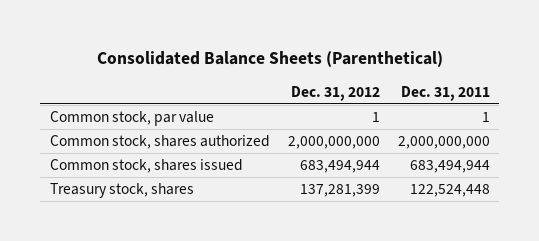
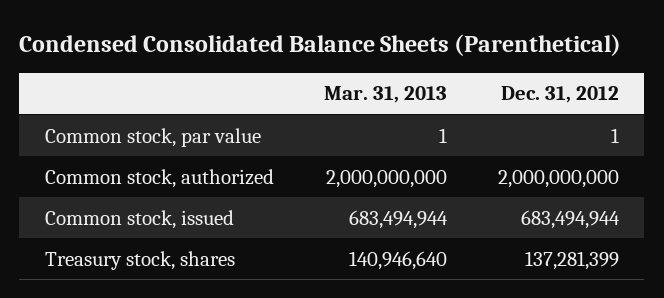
- Consolidated Balance Sheets (Parenthetical)
+ Condensed Consolidated Balance Sheets (Parenthetical)
- | Dec. 31, 2012 | Dec. 31, 2011
+ | Mar. 31, 2013 | Dec. 31, 2012
- Common stock, shares authorized | 2,000,000,000 | 2,000,000,000
- Common stock, shares issued | 683,494,944 | 683,494,944
+ Common stock, authorized | 2,000,000,000 | 2,000,000,000
+ Common stock, issued | 683,494,944 | 683,494,944

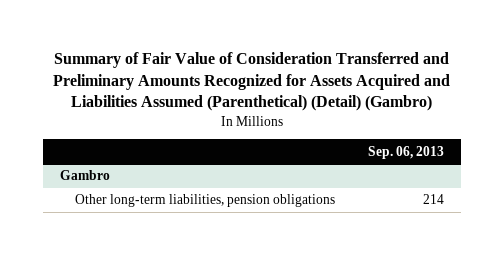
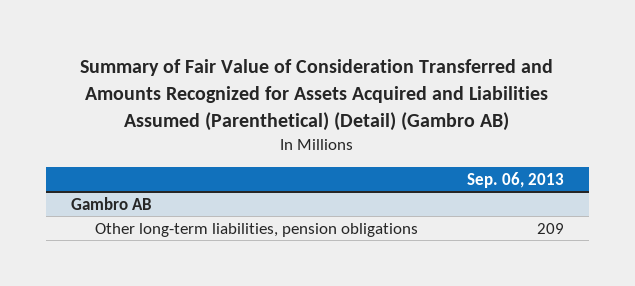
- Summary of Fair Value of Consideration Transferred and Preliminary Amounts Recognized for Assets Acquired and Liabilities Assumed (Parenthetical) (Detail) (Gambro)
+ Summary of Fair Value of Consideration Transferred and Amounts Recognized for Assets Acquired and Liabilities Assumed (Parenthetical) (Detail) (Gambro AB)
- Gambro
- Other long-term liabilities, pension obligations | 214
+ Gambro AB
+ Other long-term liabilities, pension obligations | 209

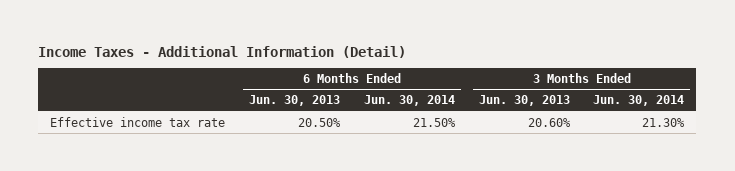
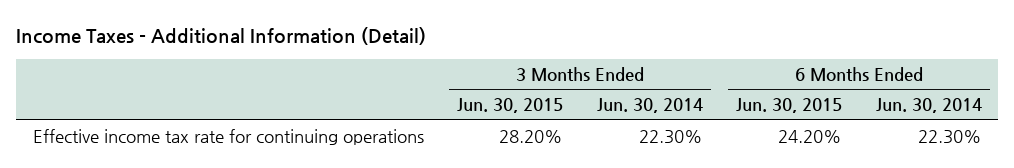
- | 6 Months Ended Jun. 30, 2013 | 6 Months Ended Jun. 30, 2014 | 3 Months Ended Jun. 30, 2013 | 3 Months Ended Jun. 30, 2014
+ | 3 Months Ended Jun. 30, 2015 | 3 Months Ended Jun. 30, 2014 | 6 Months Ended Jun. 30, 2015 | 6 Months Ended Jun. 30, 2014
- Effective income tax rate | 20.50% | 21.50% | 20.60% | 21.30%
+ Effective income tax rate for continuing operations | 28.20% | 22.30% | 24.20% | 22.30%

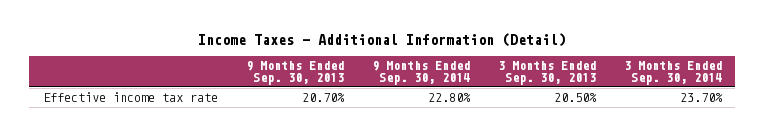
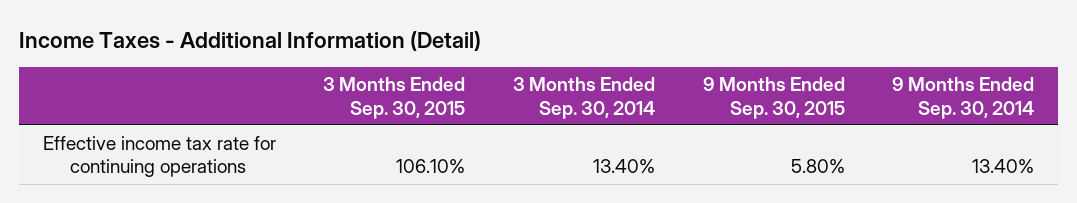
- | 9 Months Ended Sep. 30, 2013 | 9 Months Ended Sep. 30, 2014 | 3 Months Ended Sep. 30, 2013 | 3 Months Ended Sep. 30, 2014
+ | 3 Months Ended Sep. 30, 2015 | 3 Months Ended Sep. 30, 2014 | 9 Months Ended Sep. 30, 2015 | 9 Months Ended Sep. 30, 2014
- Effective income tax rate | 20.70% | 22.80% | 20.50% | 23.70%
+ Effective income tax rate for continuing operations | 106.10% | 13.40% | 5.80% | 13.40%

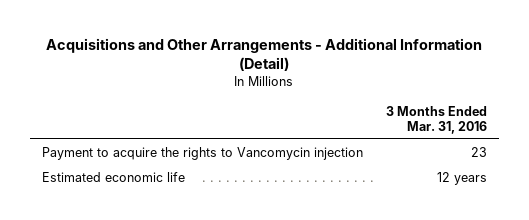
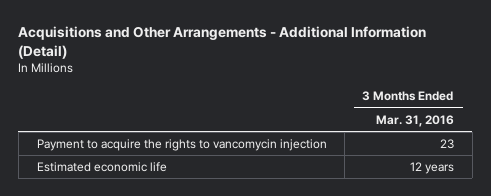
- Payment to acquire the rights to Vancomycin injection | 23
+ Payment to acquire the rights to vancomycin injection | 23

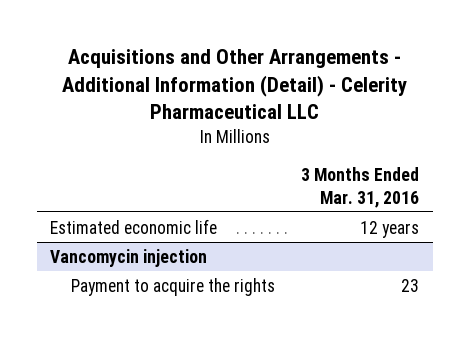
- Acquisitions and Other Arrangements - Additional Information (Detail)
+ Acquisitions and Other Arrangements - Additional Information (Detail) - Celerity Pharmaceutical LLC
- Payment to acquire the rights to vancomycin injection | 23
+ Vancomycin injection
+ Payment to acquire the rights | 23

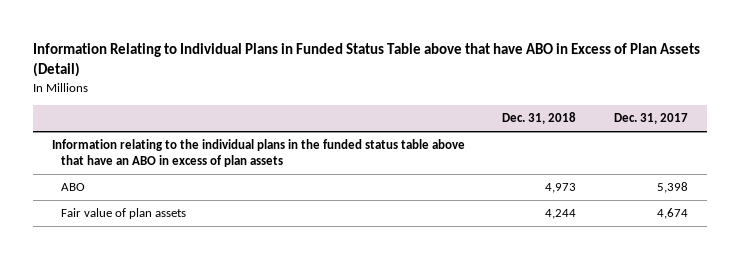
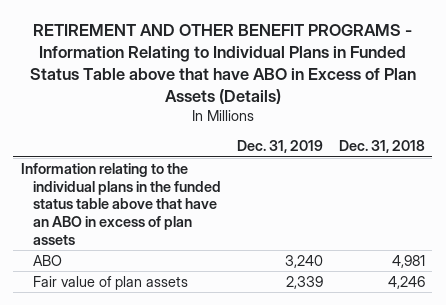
- Information Relating to Individual Plans in Funded Status Table above that have ABO in Excess of Plan Assets (Detail)
+ RETIREMENT AND OTHER BENEFIT PROGRAMS - Information Relating to Individual Plans in Funded Status Table above that have ABO in Excess of Plan Assets (Details)
- | Dec. 31, 2018 | Dec. 31, 2017
+ | Dec. 31, 2019 | Dec. 31, 2018
- ABO | 4,973 | 5,398
- Fair value of plan assets | 4,244 | 4,674
+ ABO | 3,240 | 4,981
+ Fair value of plan assets | 2,339 | 4,246

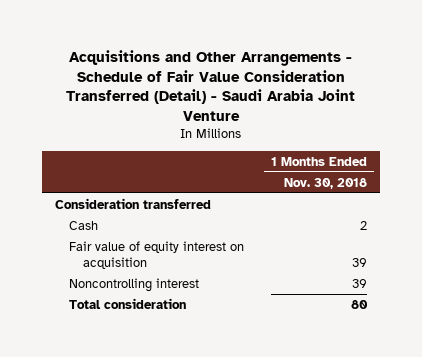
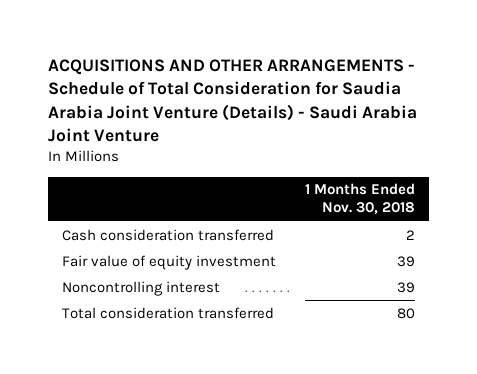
- Acquisitions and Other Arrangements - Schedule of Fair Value Consideration Transferred (Detail) - Saudi Arabia Joint Venture
+ ACQUISITIONS AND OTHER ARRANGEMENTS - Schedule of Total Consideration for Saudia Arabia Joint Venture (Details) - Saudi Arabia Joint Venture
- Consideration transferred
- Cash | 2
- Fair value of equity interest on acquisition | 39
+ Cash consideration transferred | 2
+ Fair value of equity investment | 39
- Total consideration | 80
+ Total consideration transferred | 80

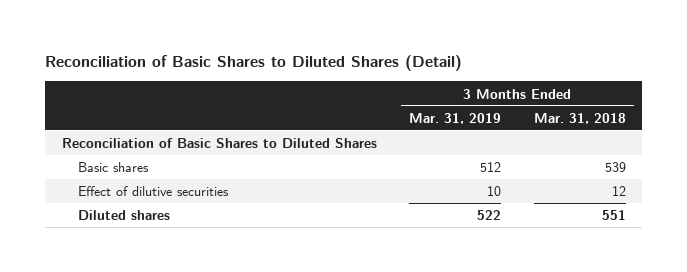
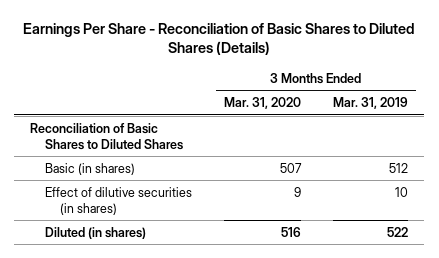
- Reconciliation of Basic Shares to Diluted Shares (Detail)
+ Earnings Per Share - Reconciliation of Basic Shares to Diluted Shares (Details)
- | 3 Months Ended Mar. 31, 2019 | 3 Months Ended Mar. 31, 2018
+ | 3 Months Ended Mar. 31, 2020 | 3 Months Ended Mar. 31, 2019
- Basic shares | 512 | 539
- Effect of dilutive securities | 10 | 12
- Diluted shares | 522 | 551
+ Basic (in shares) | 507 | 512
+ Effect of dilutive securities (in shares) | 9 | 10
+ Diluted (in shares) | 516 | 522

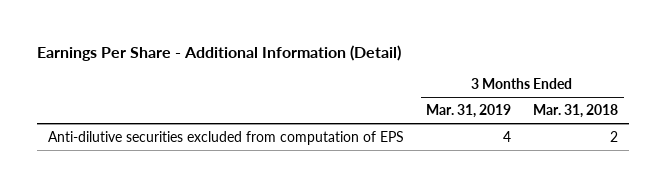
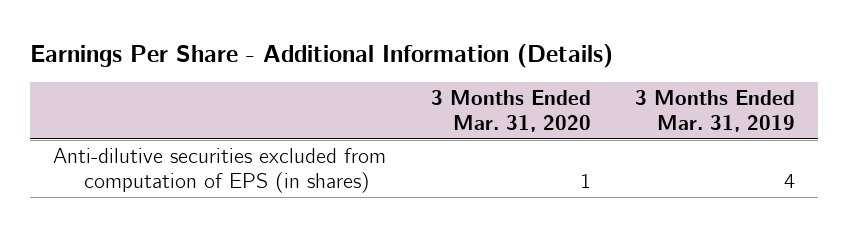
- Earnings Per Share - Additional Information (Detail)
+ Earnings Per Share - Additional Information (Details)
- | 3 Months Ended Mar. 31, 2019 | 3 Months Ended Mar. 31, 2018
+ | 3 Months Ended Mar. 31, 2020 | 3 Months Ended Mar. 31, 2019
- Anti-dilutive securities excluded from computation of EPS | 4 | 2
+ Anti-dilutive securities excluded from computation of EPS (in shares) | 1 | 4

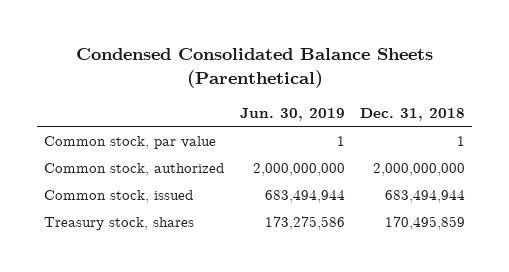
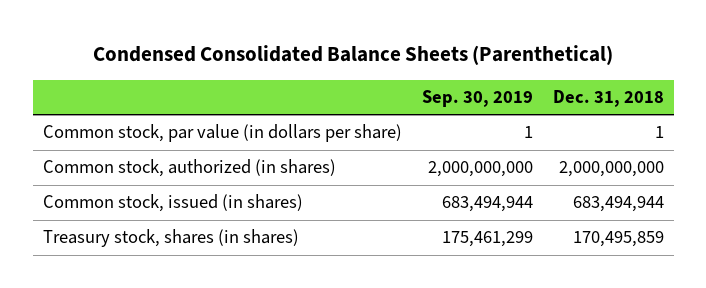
- | Jun. 30, 2019 | Dec. 31, 2018
+ | Sep. 30, 2019 | Dec. 31, 2018
- Common stock, par value | 1 | 1
- Common stock, authorized | 2,000,000,000 | 2,000,000,000
- Common stock, issued | 683,494,944 | 683,494,944
- Treasury stock, shares | 173,275,586 | 170,495,859
+ Common stock, par value (in dollars per share) | 1 | 1
+ Common stock, authorized (in shares) | 2,000,000,000 | 2,000,000,000
+ Common stock, issued (in shares) | 683,494,944 | 683,494,944
+ Treasury stock, shares (in shares) | 175,461,299 | 170,495,859

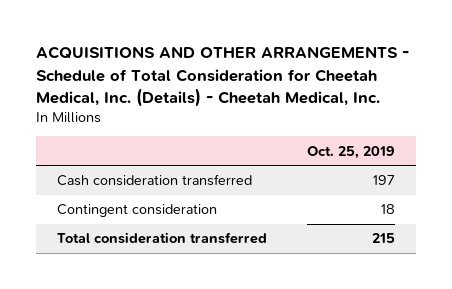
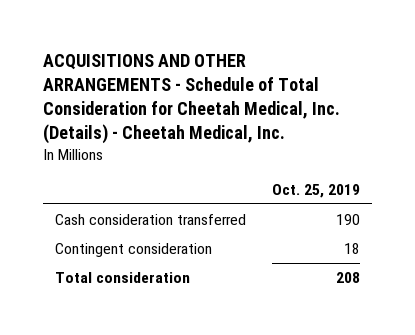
- Cash consideration transferred | 197
+ Cash consideration transferred | 190
- Total consideration transferred | 215
+ Total consideration | 208

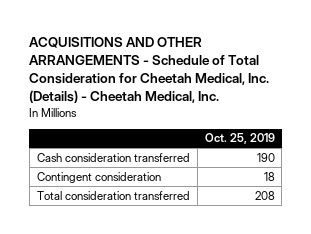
- Total consideration | 208
+ Total consideration transferred | 208

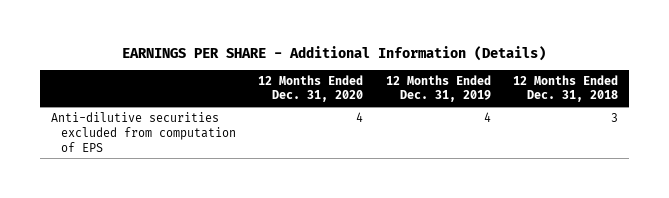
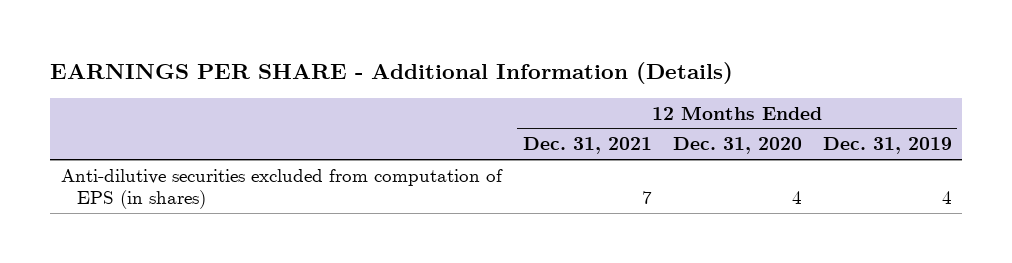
- | 12 Months Ended Dec. 31, 2020 | 12 Months Ended Dec. 31, 2019 | 12 Months Ended Dec. 31, 2018
+ | 12 Months Ended Dec. 31, 2021 | 12 Months Ended Dec. 31, 2020 | 12 Months Ended Dec. 31, 2019
- Anti-dilutive securities excluded from computation of EPS | 4 | 4 | 3
+ Anti-dilutive securities excluded from computation of EPS (in shares) | 7 | 4 | 4

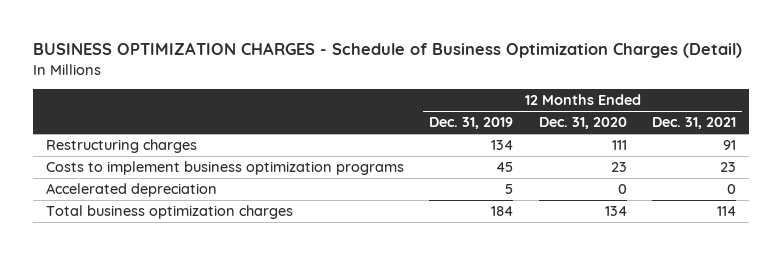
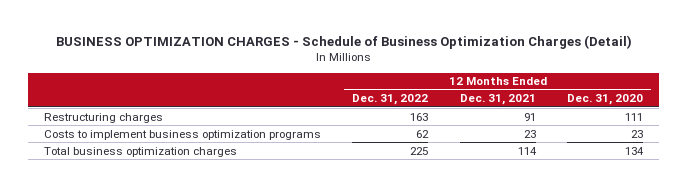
- | 12 Months Ended Dec. 31, 2019 | 12 Months Ended Dec. 31, 2020 | 12 Months Ended Dec. 31, 2021
+ | 12 Months Ended Dec. 31, 2022 | 12 Months Ended Dec. 31, 2021 | 12 Months Ended Dec. 31, 2020
- Accelerated depreciation | 5 | 0 | 0

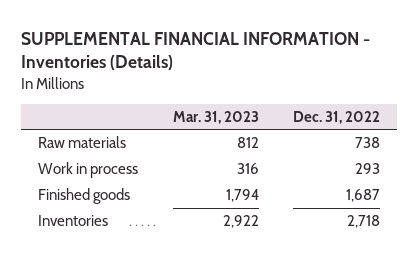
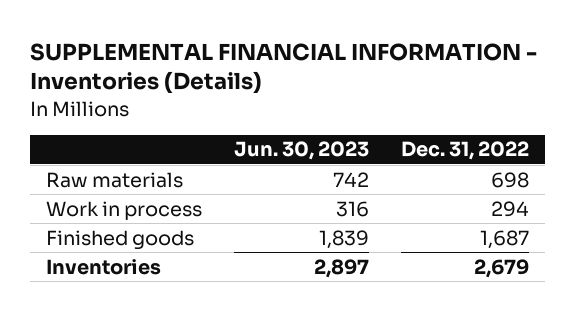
- | Mar. 31, 2023 | Dec. 31, 2022
+ | Jun. 30, 2023 | Dec. 31, 2022
- Raw materials | 812 | 738
- Work in process | 316 | 293
+ Raw materials | 742 | 698
+ Work in process | 316 | 294
- Inventories | 2,922 | 2,718
+ Inventories | 2,897 | 2,679

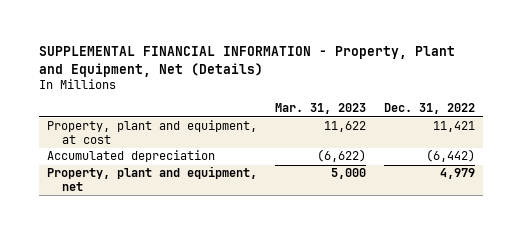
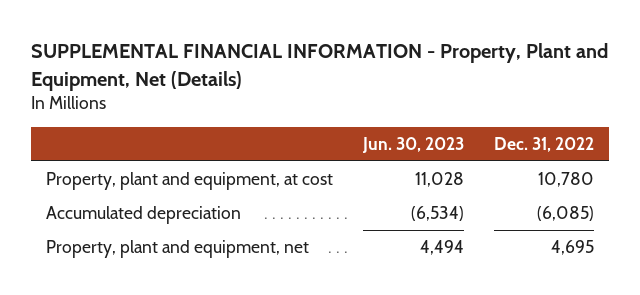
- | Mar. 31, 2023 | Dec. 31, 2022
+ | Jun. 30, 2023 | Dec. 31, 2022
- Property, plant and equipment, at cost | 11,622 | 11,421
- Accumulated depreciation | (6,622) | (6,442)
- Property, plant and equipment, net | 5,000 | 4,979
+ Property, plant and equipment, at cost | 11,028 | 10,780
+ Accumulated depreciation | (6,534) | (6,085)
+ Property, plant and equipment, net | 4,494 | 4,695

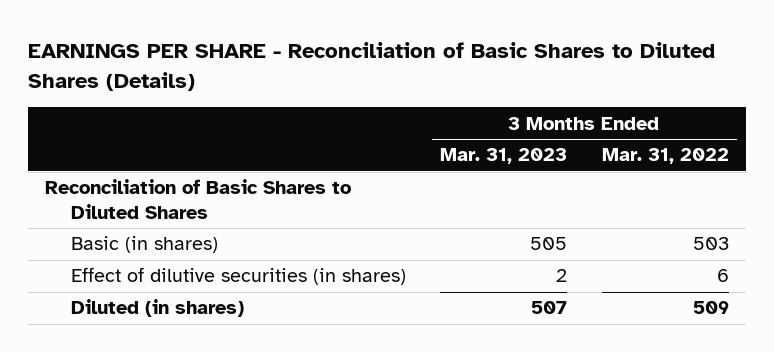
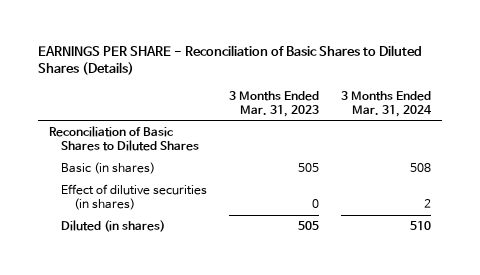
- | 3 Months Ended Mar. 31, 2023 | 3 Months Ended Mar. 31, 2022
+ | 3 Months Ended Mar. 31, 2023 | 3 Months Ended Mar. 31, 2024
- Effect of dilutive securities (in shares) | 2 | 6
- Diluted (in shares) | 507 | 509
+ Effect of dilutive securities (in shares) | 0 | 2
+ Diluted (in shares) | 505 | 510

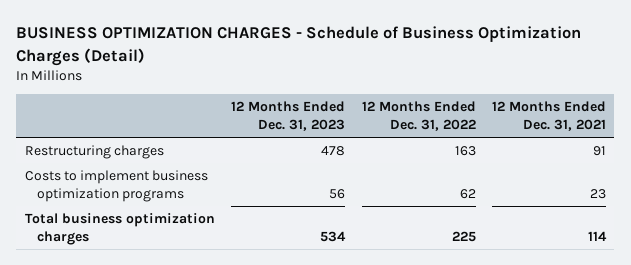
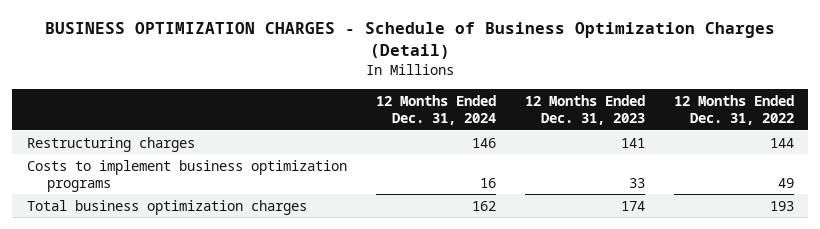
- | 12 Months Ended Dec. 31, 2023 | 12 Months Ended Dec. 31, 2022 | 12 Months Ended Dec. 31, 2021
+ | 12 Months Ended Dec. 31, 2024 | 12 Months Ended Dec. 31, 2023 | 12 Months Ended Dec. 31, 2022
- Restructuring charges | 478 | 163 | 91
- Costs to implement business optimization programs | 56 | 62 | 23
- Total business optimization charges | 534 | 225 | 114
+ Restructuring charges | 146 | 141 | 144
+ Costs to implement business optimization programs | 16 | 33 | 49
+ Total business optimization charges | 162 | 174 | 193

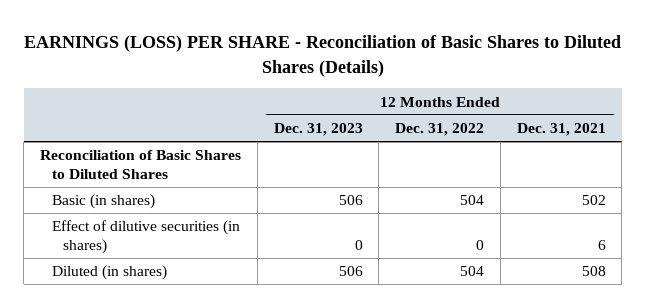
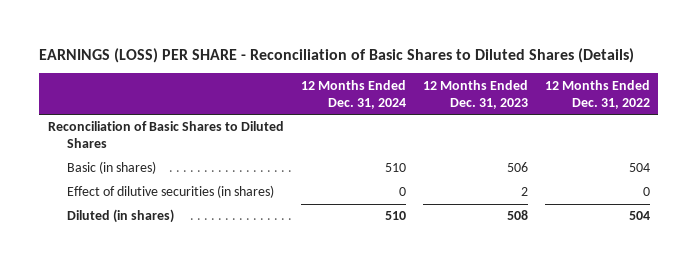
- | 12 Months Ended Dec. 31, 2023 | 12 Months Ended Dec. 31, 2022 | 12 Months Ended Dec. 31, 2021
+ | 12 Months Ended Dec. 31, 2024 | 12 Months Ended Dec. 31, 2023 | 12 Months Ended Dec. 31, 2022
- Effect of dilutive securities (in shares) | 0 | 0 | 6
- Diluted (in shares) | 506 | 504 | 508
+ Effect of dilutive securities (in shares) | 0 | 2 | 0
+ Diluted (in shares) | 510 | 508 | 504

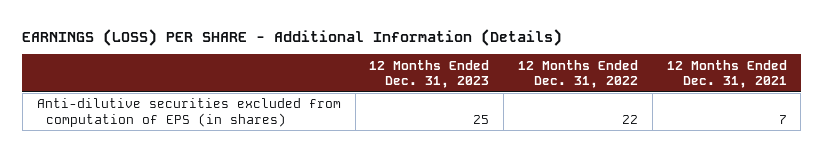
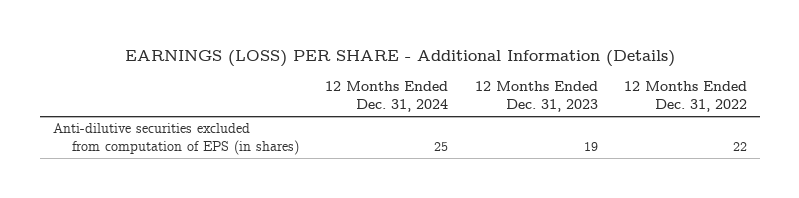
- | 12 Months Ended Dec. 31, 2023 | 12 Months Ended Dec. 31, 2022 | 12 Months Ended Dec. 31, 2021
+ | 12 Months Ended Dec. 31, 2024 | 12 Months Ended Dec. 31, 2023 | 12 Months Ended Dec. 31, 2022
- Anti-dilutive securities excluded from computation of EPS (in shares) | 25 | 22 | 7
+ Anti-dilutive securities excluded from computation of EPS (in shares) | 25 | 19 | 22

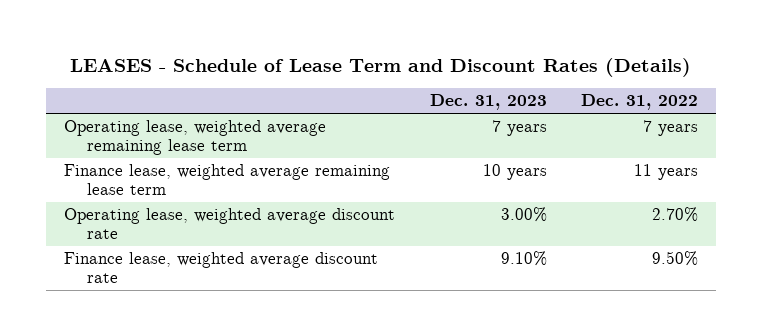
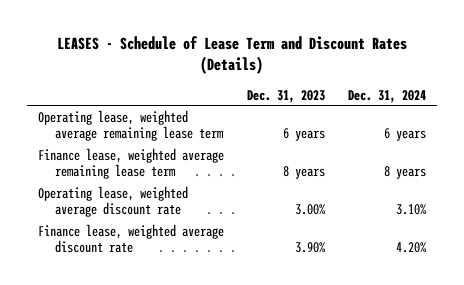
- | Dec. 31, 2023 | Dec. 31, 2022
+ | Dec. 31, 2023 | Dec. 31, 2024
- Operating lease, weighted average remaining lease term | 7 years | 7 years
- Finance lease, weighted average remaining lease term | 10 years | 11 years
+ Operating lease, weighted average remaining lease term | 6 years | 6 years
+ Finance lease, weighted average remaining lease term | 8 years | 8 years
- Finance lease, weighted average discount rate | 9.10% | 9.50%
+ Finance lease, weighted average discount rate | 3.90% | 4.20%

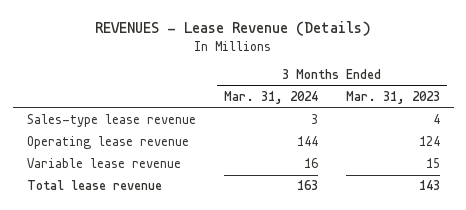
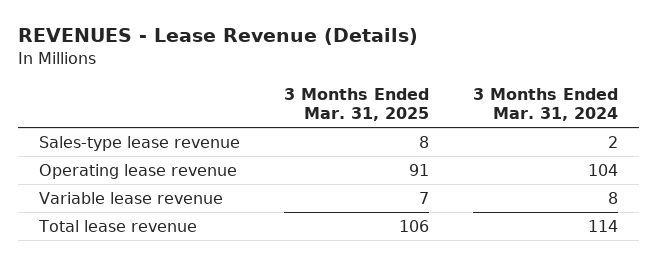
- | 3 Months Ended Mar. 31, 2024 | 3 Months Ended Mar. 31, 2023
+ | 3 Months Ended Mar. 31, 2025 | 3 Months Ended Mar. 31, 2024
- Sales-type lease revenue | 3 | 4
- Operating lease revenue | 144 | 124
- Variable lease revenue | 16 | 15
- Total lease revenue | 163 | 143
+ Sales-type lease revenue | 8 | 2
+ Operating lease revenue | 91 | 104
+ Variable lease revenue | 7 | 8
+ Total lease revenue | 106 | 114

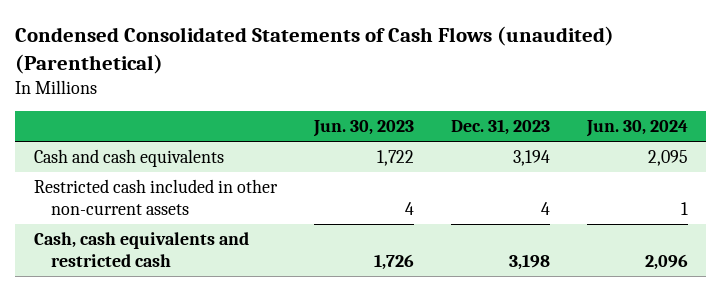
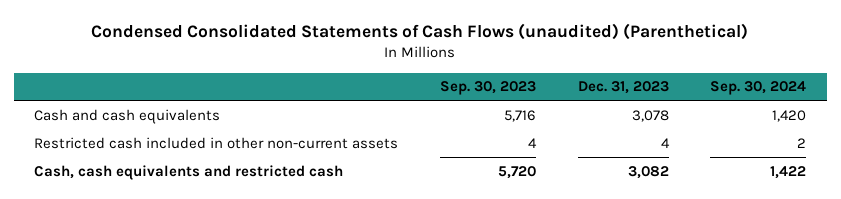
- | Jun. 30, 2023 | Dec. 31, 2023 | Jun. 30, 2024
+ | Sep. 30, 2023 | Dec. 31, 2023 | Sep. 30, 2024
- Cash and cash equivalents | 1,722 | 3,194 | 2,095
+ Cash and cash equivalents | 5,716 | 3,078 | 1,420
- Cash, cash equivalents and restricted cash | 1,726 | 3,198 | 2,096
+ Cash, cash equivalents and restricted cash | 5,720 | 3,082 | 1,422

